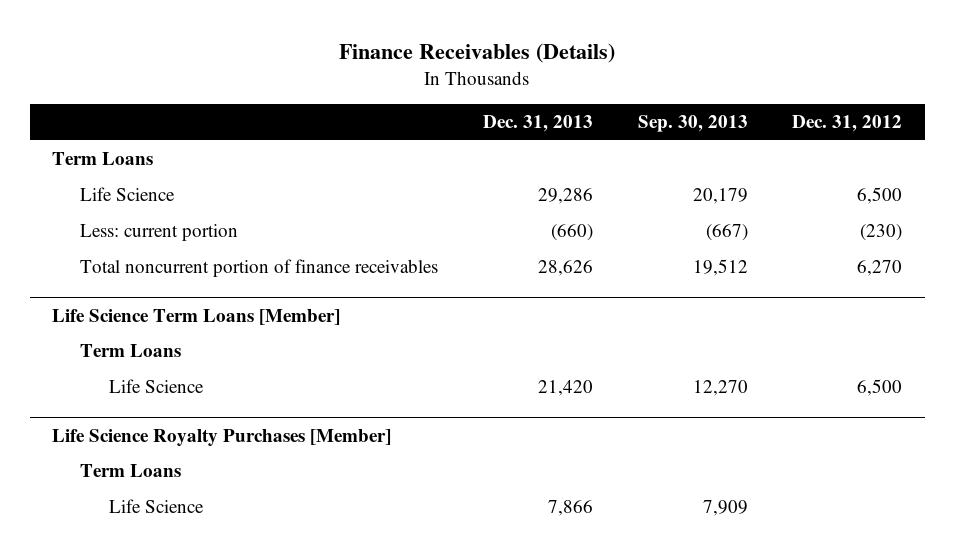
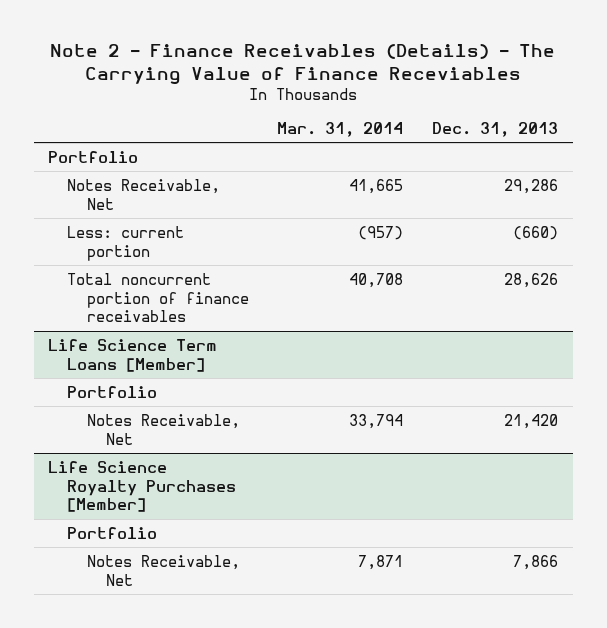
- Finance Receivables (Details)
+ Note 2 - Finance Receivables (Details) - The Carrying Value of Finance Receviables
- | Dec. 31, 2013 | Sep. 30, 2013 | Dec. 31, 2012
+ | Mar. 31, 2014 | Dec. 31, 2013
- Term Loans
- Life Science | 29,286 | 20,179 | 6,500
+ Portfolio
+ Notes Receivable, Net | 41,665 | 29,286
@ Life Science Term Loans [Member]
- Term Loans
- Life Science | 21,420 | 12,270 | 6,500
+ Portfolio
+ Notes Receivable, Net | 33,794 | 21,420
@ Life Science Royalty Purchases [Member]
- Term Loans
- Life Science | 7,866 | 7,909 |
+ Portfolio
+ Notes Receivable, Net | 7,871 | 7,866

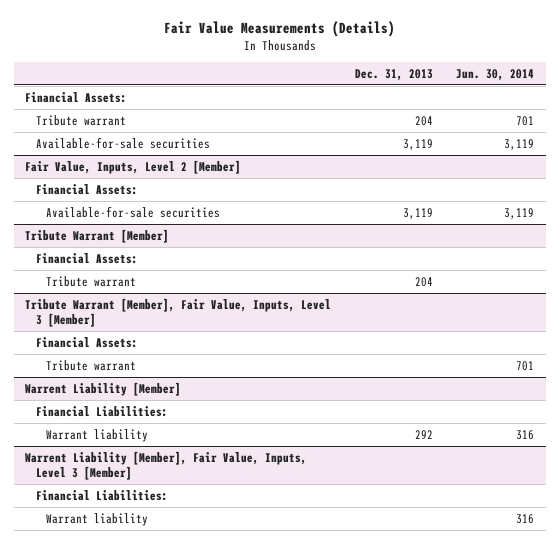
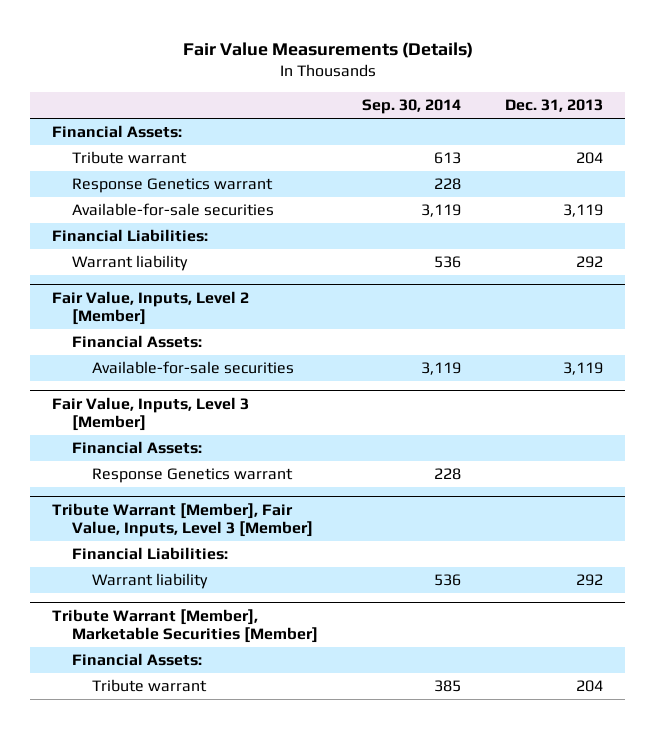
- | Dec. 31, 2013 | Jun. 30, 2014
+ | Sep. 30, 2014 | Dec. 31, 2013
+ Response Genetics warrant | 228 |
+ Financial Liabilities:
+ Warrant liability | 536 | 292
- Tribute Warrant [Member]
+ Fair Value, Inputs, Level 3 [Member]
- Tribute warrant | 204 |
+ Response Genetics warrant | 228 |
@ Tribute Warrant [Member], Fair Value, Inputs, Level 3 [Member]
- Financial Assets:
- Tribute warrant | | 701
- Warrent Liability [Member]
- Warrent Liability [Member], Fair Value, Inputs, Level 3 [Member]
- Financial Liabilities:
- Warrant liability | | 316
+ Tribute Warrant [Member], Marketable Securities [Member]
+ Financial Assets:
+ Tribute warrant | 385 | 204

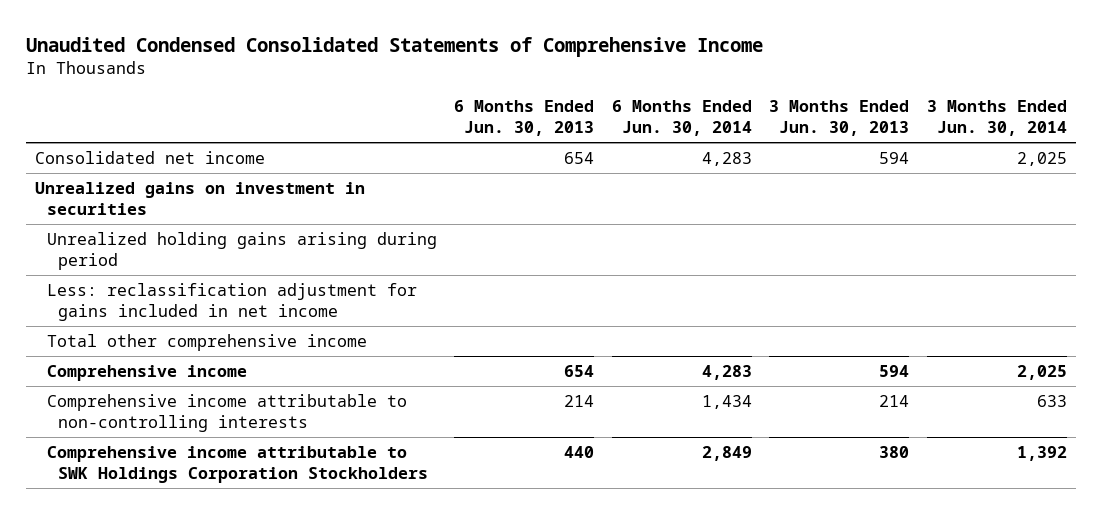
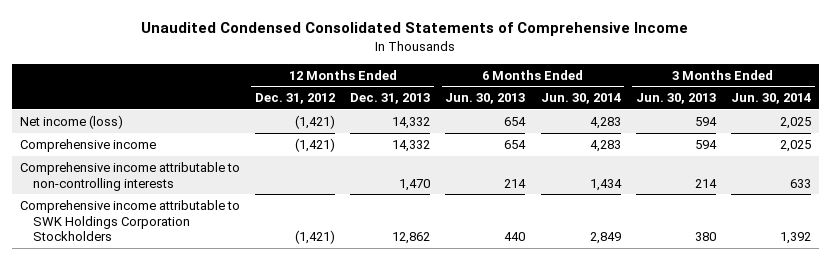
- | 6 Months Ended Jun. 30, 2013 | 6 Months Ended Jun. 30, 2014 | 3 Months Ended Jun. 30, 2013 | 3 Months Ended Jun. 30, 2014
+ | 12 Months Ended Dec. 31, 2012 | 12 Months Ended Dec. 31, 2013 | 6 Months Ended Jun. 30, 2013 | 6 Months Ended Jun. 30, 2014 | 3 Months Ended Jun. 30, 2013 | 3 Months Ended Jun. 30, 2014
- Consolidated net income | 654 | 4,283 | 594 | 2,025
- Unrealized gains on investment in securities
- Unrealized holding gains arising during period
- Less: reclassification adjustment for gains included in net income
- Total other comprehensive income
+ Net income (loss) | (1,421) | 14,332 | 654 | 4,283 | 594 | 2,025

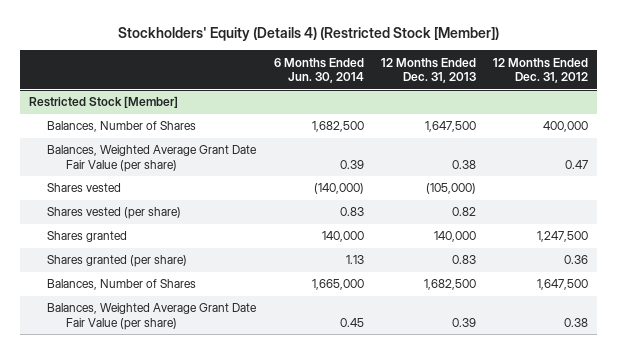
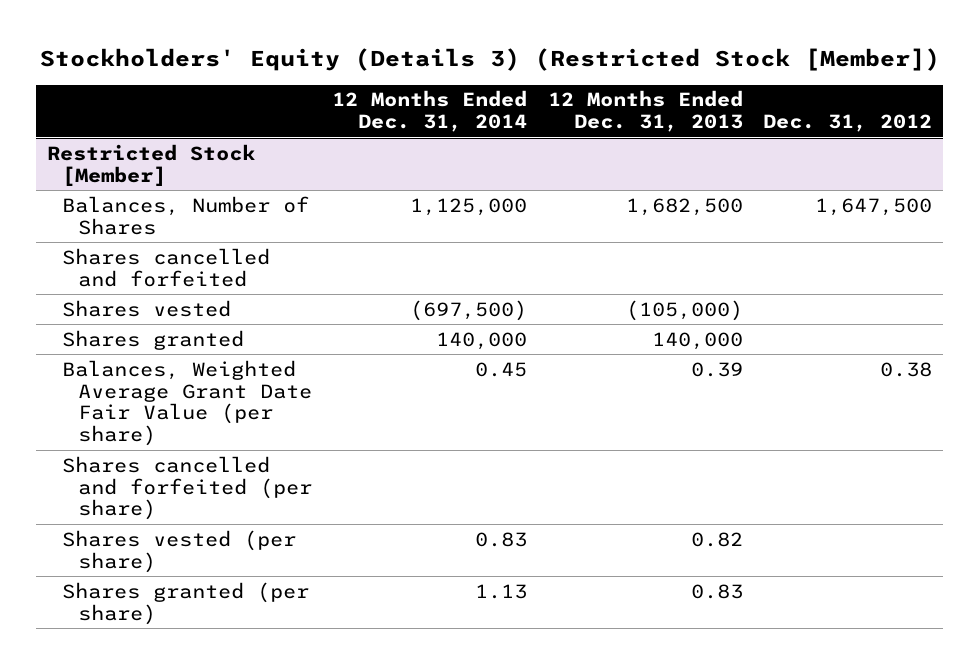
- Stockholders' Equity (Details 4) (Restricted Stock [Member])
+ Stockholders' Equity (Details 3) (Restricted Stock [Member])
- | 6 Months Ended Jun. 30, 2014 | 12 Months Ended Dec. 31, 2013 | 12 Months Ended Dec. 31, 2012
+ | 12 Months Ended Dec. 31, 2014 | 12 Months Ended Dec. 31, 2013 | Dec. 31, 2012
@ Restricted Stock [Member]
- Balances, Number of Shares | 1,682,500 | 1,647,500 | 400,000
- Balances, Weighted Average Grant Date Fair Value (per share) | 0.39 | 0.38 | 0.47
moved up: Balances, Number of Shares | 1,125,000 | 1,682,500 | 1,647,500
+ Shares cancelled and forfeited
+ Shares cancelled and forfeited (per share)
moved down: Shares vested (per share) | 0.83 | 0.82 |
moved down: Shares granted (per share) | 1.13 | 0.83 |

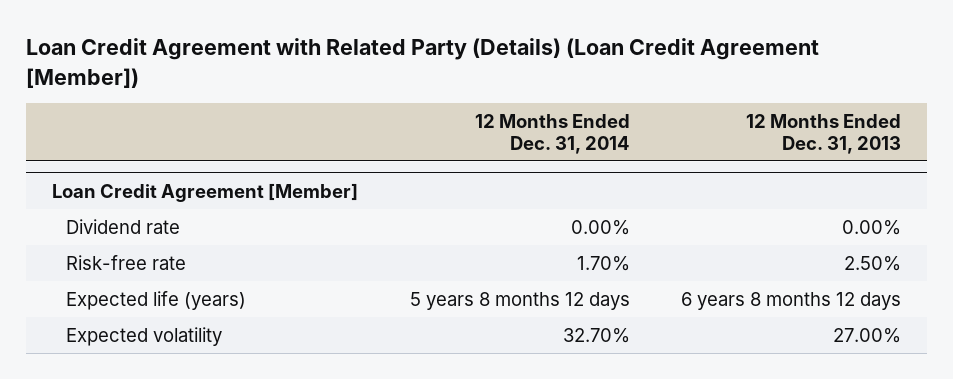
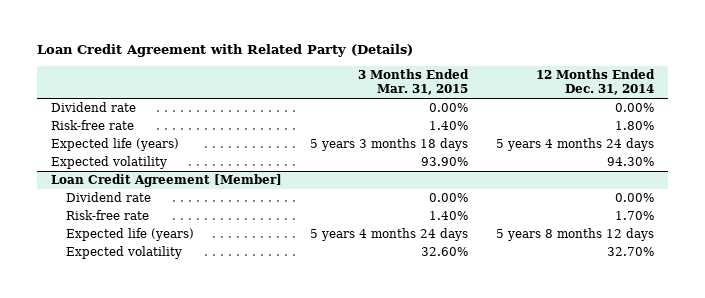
- Loan Credit Agreement with Related Party (Details) (Loan Credit Agreement [Member])
+ Loan Credit Agreement with Related Party (Details)
- | 12 Months Ended Dec. 31, 2014 | 12 Months Ended Dec. 31, 2013
+ | 3 Months Ended Mar. 31, 2015 | 12 Months Ended Dec. 31, 2014
+ Dividend rate | 0.00% | 0.00%
+ Risk-free rate | 1.40% | 1.80%
+ Expected life (years) | 5 years 3 months 18 days | 5 years 4 months 24 days
+ Expected volatility | 93.90% | 94.30%

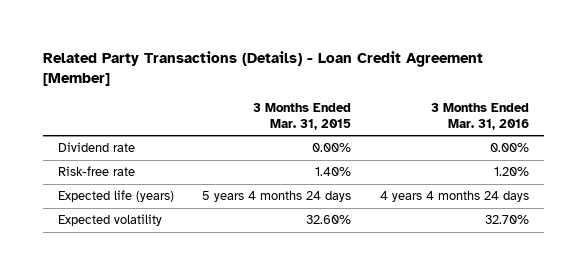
- Loan Credit Agreement with Related Party (Details)
+ Related Party Transactions (Details) - Loan Credit Agreement [Member]
- | 3 Months Ended Mar. 31, 2015 | 12 Months Ended Dec. 31, 2014
+ | 3 Months Ended Mar. 31, 2015 | 3 Months Ended Mar. 31, 2016
- Expected life (years) | 5 years 3 months 18 days | 5 years 4 months 24 days
- Expected volatility | 93.90% | 94.30%
- Loan Credit Agreement [Member]
- Dividend rate | 0.00% | 0.00%
- Risk-free rate | 1.40% | 1.70%

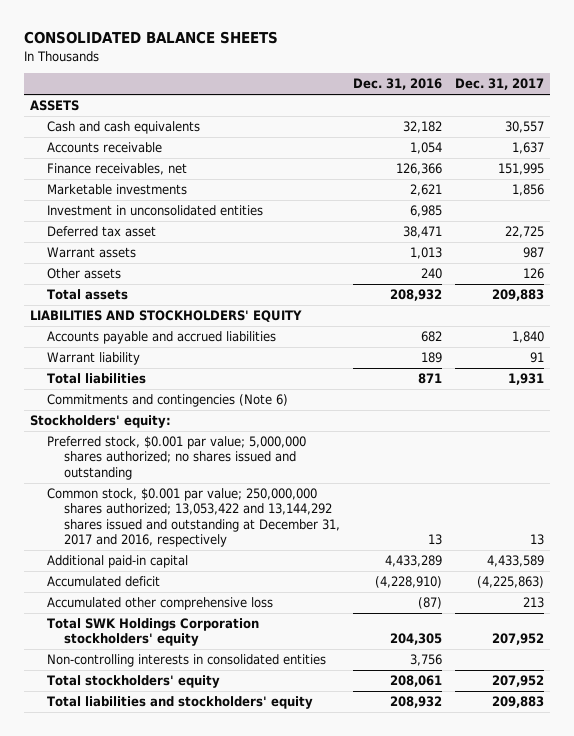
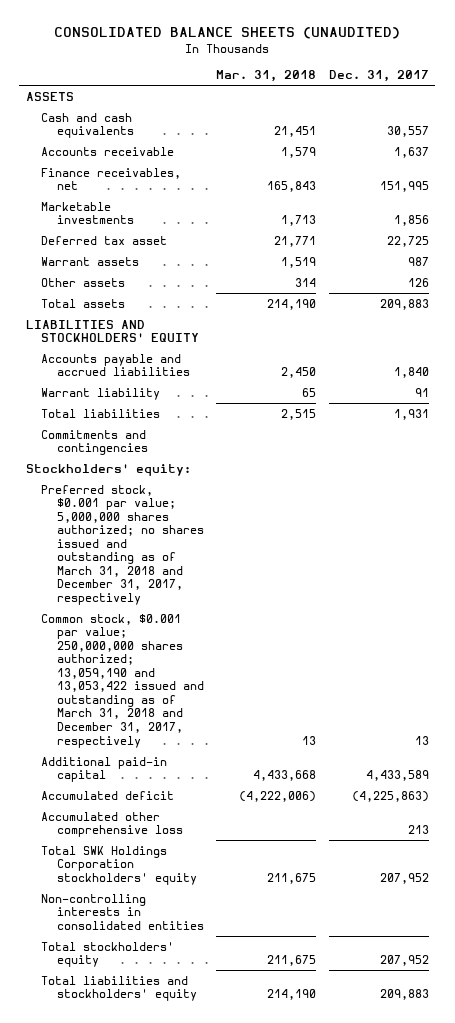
- CONSOLIDATED BALANCE SHEETS
+ CONSOLIDATED BALANCE SHEETS (UNAUDITED)
- | Dec. 31, 2016 | Dec. 31, 2017
+ | Mar. 31, 2018 | Dec. 31, 2017
- Investment in unconsolidated entities | 6,985 |
- Commitments and contingencies (Note 6)
+ Commitments and contingencies
- Preferred stock, $0.001 par value; 5,000,000 shares authorized; no shares issued and outstanding
- Common stock, $0.001 par value; 250,000,000 shares authorized; 13,053,422 and 13,144,292 shares issued and outstanding at December 31, 2017 and 2016, respectively | 13 | 13
+ Preferred stock, $0.001 par value; 5,000,000 shares authorized; no shares issued and outstanding as of March 31, 2018 and December 31, 2017, respectively
+ Common stock, $0.001 par value; 250,000,000 shares authorized; 13,059,190 and 13,053,422 issued and outstanding as of March 31, 2018 and December 31, 2017, respectively | 13 | 13

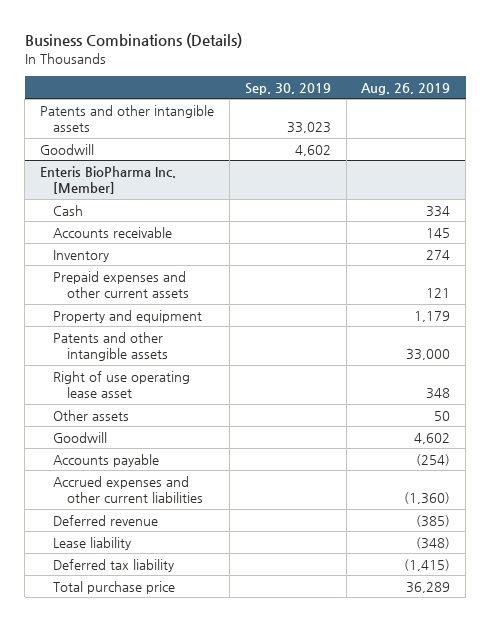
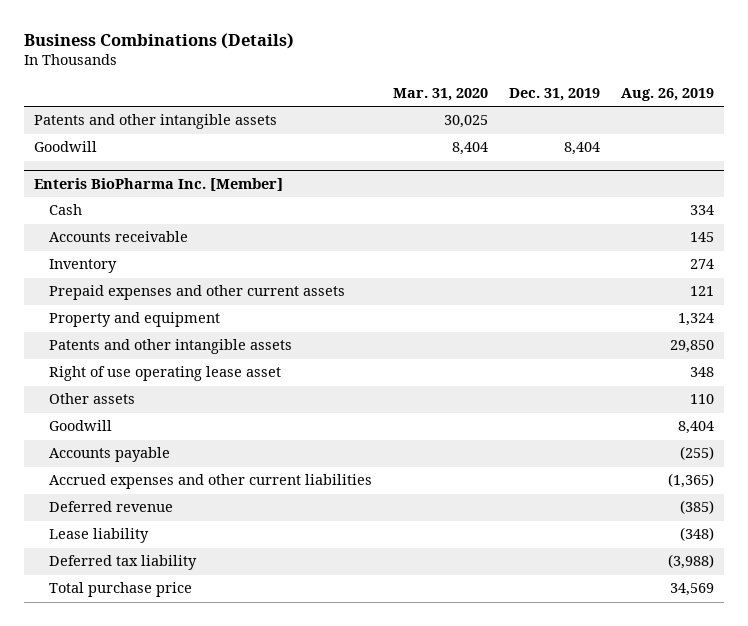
- | Sep. 30, 2019 | Aug. 26, 2019
+ | Mar. 31, 2020 | Dec. 31, 2019 | Aug. 26, 2019
@ Enteris BioPharma Inc. [Member]
- Property and equipment | | 1,179
- Patents and other intangible assets | | 33,000
+ Property and equipment | | | 1,324
+ Patents and other intangible assets | | | 29,850
- Other assets | | 50
- Goodwill | | 4,602
- Accounts payable | | (254)
- Accrued expenses and other current liabilities | | (1,360)
+ Other assets | | | 110
+ Goodwill | | | 8,404
+ Accounts payable | | | (255)
+ Accrued expenses and other current liabilities | | | (1,365)
- Deferred tax liability | | (1,415)
- Total purchase price | | 36,289
+ Deferred tax liability | | | (3,988)
+ Total purchase price | | | 34,569

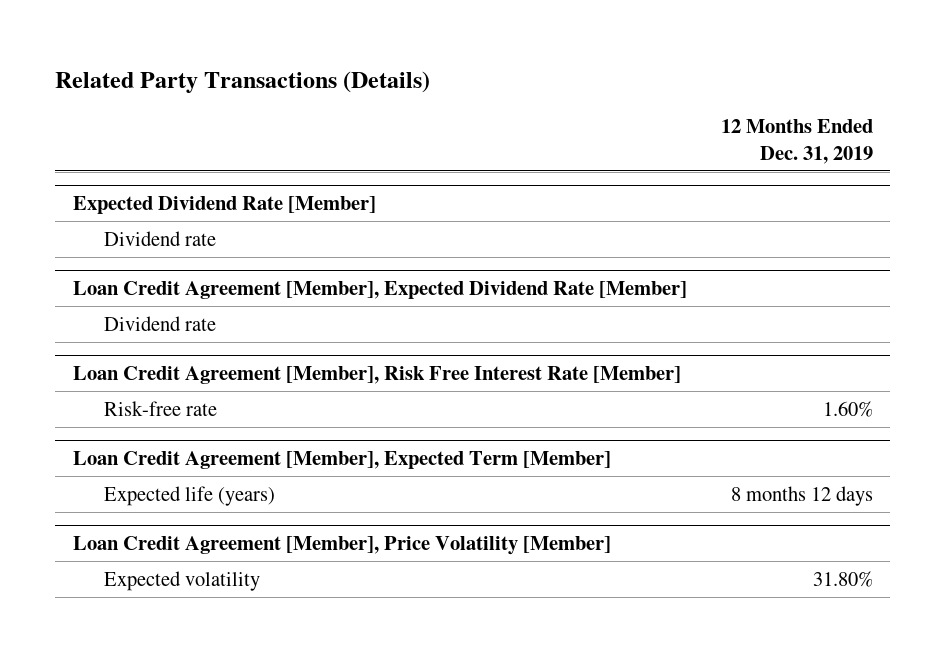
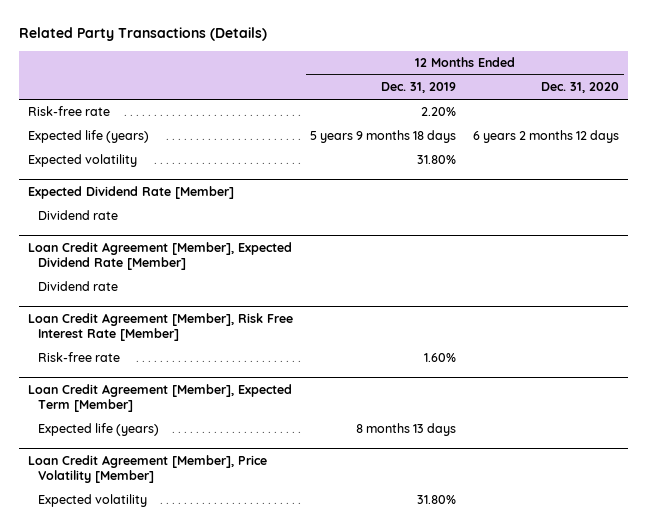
- | 12 Months Ended Dec. 31, 2019
+ | 12 Months Ended Dec. 31, 2019 | 12 Months Ended Dec. 31, 2020
+ Risk-free rate | 2.20% |
+ Expected life (years) | 5 years 9 months 18 days | 6 years 2 months 12 days
+ Expected volatility | 31.80% |
@ Loan Credit Agreement [Member], Expected Term [Member]
- Expected life (years) | 8 months 12 days
+ Expected life (years) | 8 months 13 days |

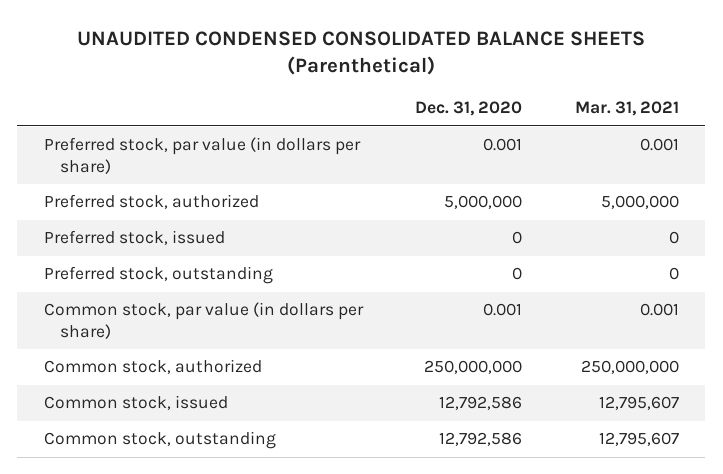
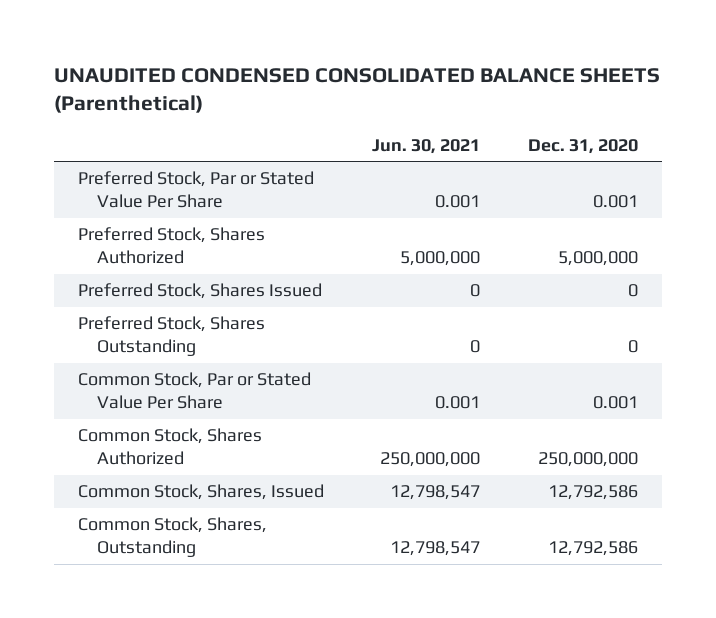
- | Dec. 31, 2020 | Mar. 31, 2021
+ | Jun. 30, 2021 | Dec. 31, 2020
- Preferred stock, par value (in dollars per share) | 0.001 | 0.001
- Preferred stock, authorized | 5,000,000 | 5,000,000
- Preferred stock, issued | 0 | 0
- Preferred stock, outstanding | 0 | 0
- Common stock, par value (in dollars per share) | 0.001 | 0.001
- Common stock, authorized | 250,000,000 | 250,000,000
- Common stock, issued | 12,792,586 | 12,795,607
- Common stock, outstanding | 12,792,586 | 12,795,607
+ Preferred Stock, Par or Stated Value Per Share | 0.001 | 0.001
+ Preferred Stock, Shares Authorized | 5,000,000 | 5,000,000
+ Preferred Stock, Shares Issued | 0 | 0
+ Preferred Stock, Shares Outstanding | 0 | 0
+ Common Stock, Par or Stated Value Per Share | 0.001 | 0.001
+ Common Stock, Shares Authorized | 250,000,000 | 250,000,000
+ Common Stock, Shares, Issued | 12,798,547 | 12,792,586
+ Common Stock, Shares, Outstanding | 12,798,547 | 12,792,586

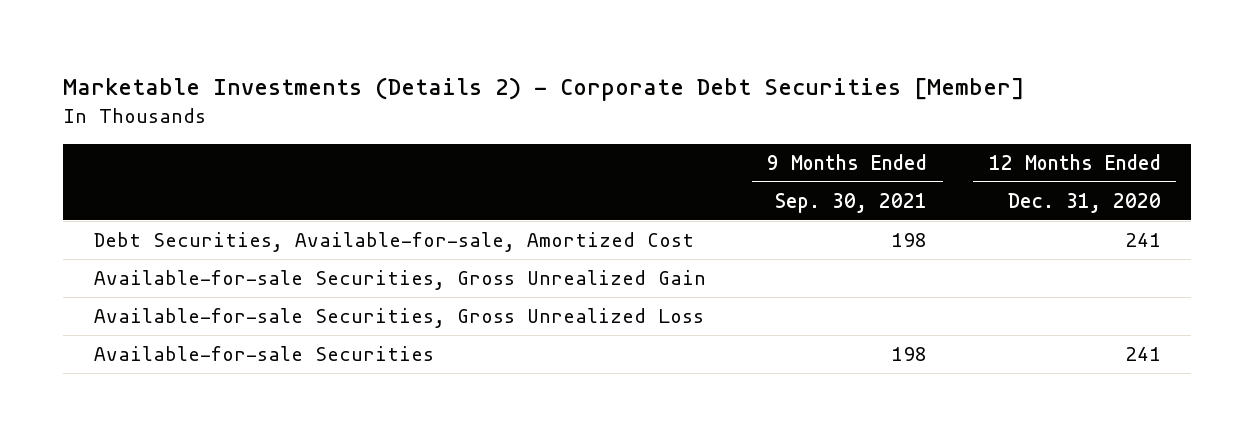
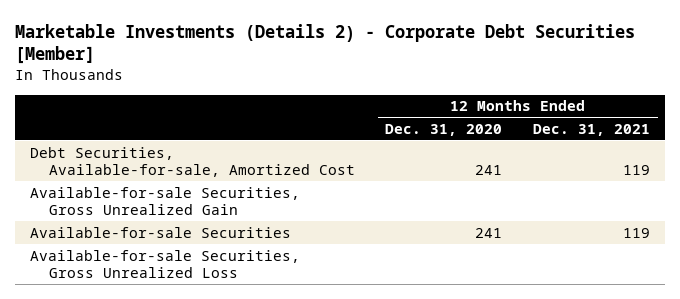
- | 9 Months Ended Sep. 30, 2021 | 12 Months Ended Dec. 31, 2020
+ | 12 Months Ended Dec. 31, 2020 | 12 Months Ended Dec. 31, 2021
moved down: Available-for-sale Securities, Gross Unrealized Loss

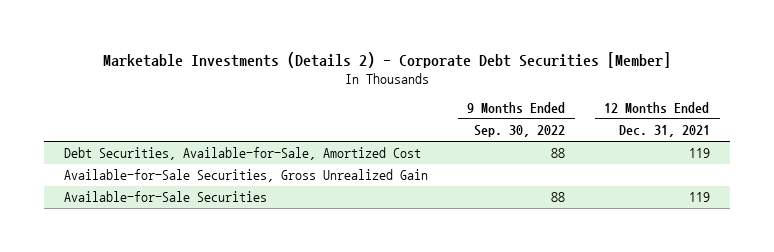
- | 12 Months Ended Dec. 31, 2020 | 12 Months Ended Dec. 31, 2021
+ | 9 Months Ended Sep. 30, 2022 | 12 Months Ended Dec. 31, 2021
- Debt Securities, Available-for-sale, Amortized Cost | 241 | 119
- Available-for-sale Securities, Gross Unrealized Gain
- Available-for-sale Securities | 241 | 119
- Available-for-sale Securities, Gross Unrealized Loss
+ Debt Securities, Available-for-Sale, Amortized Cost | 88 | 119
+ Available-for-Sale Securities, Gross Unrealized Gain
+ Available-for-Sale Securities | 88 | 119

